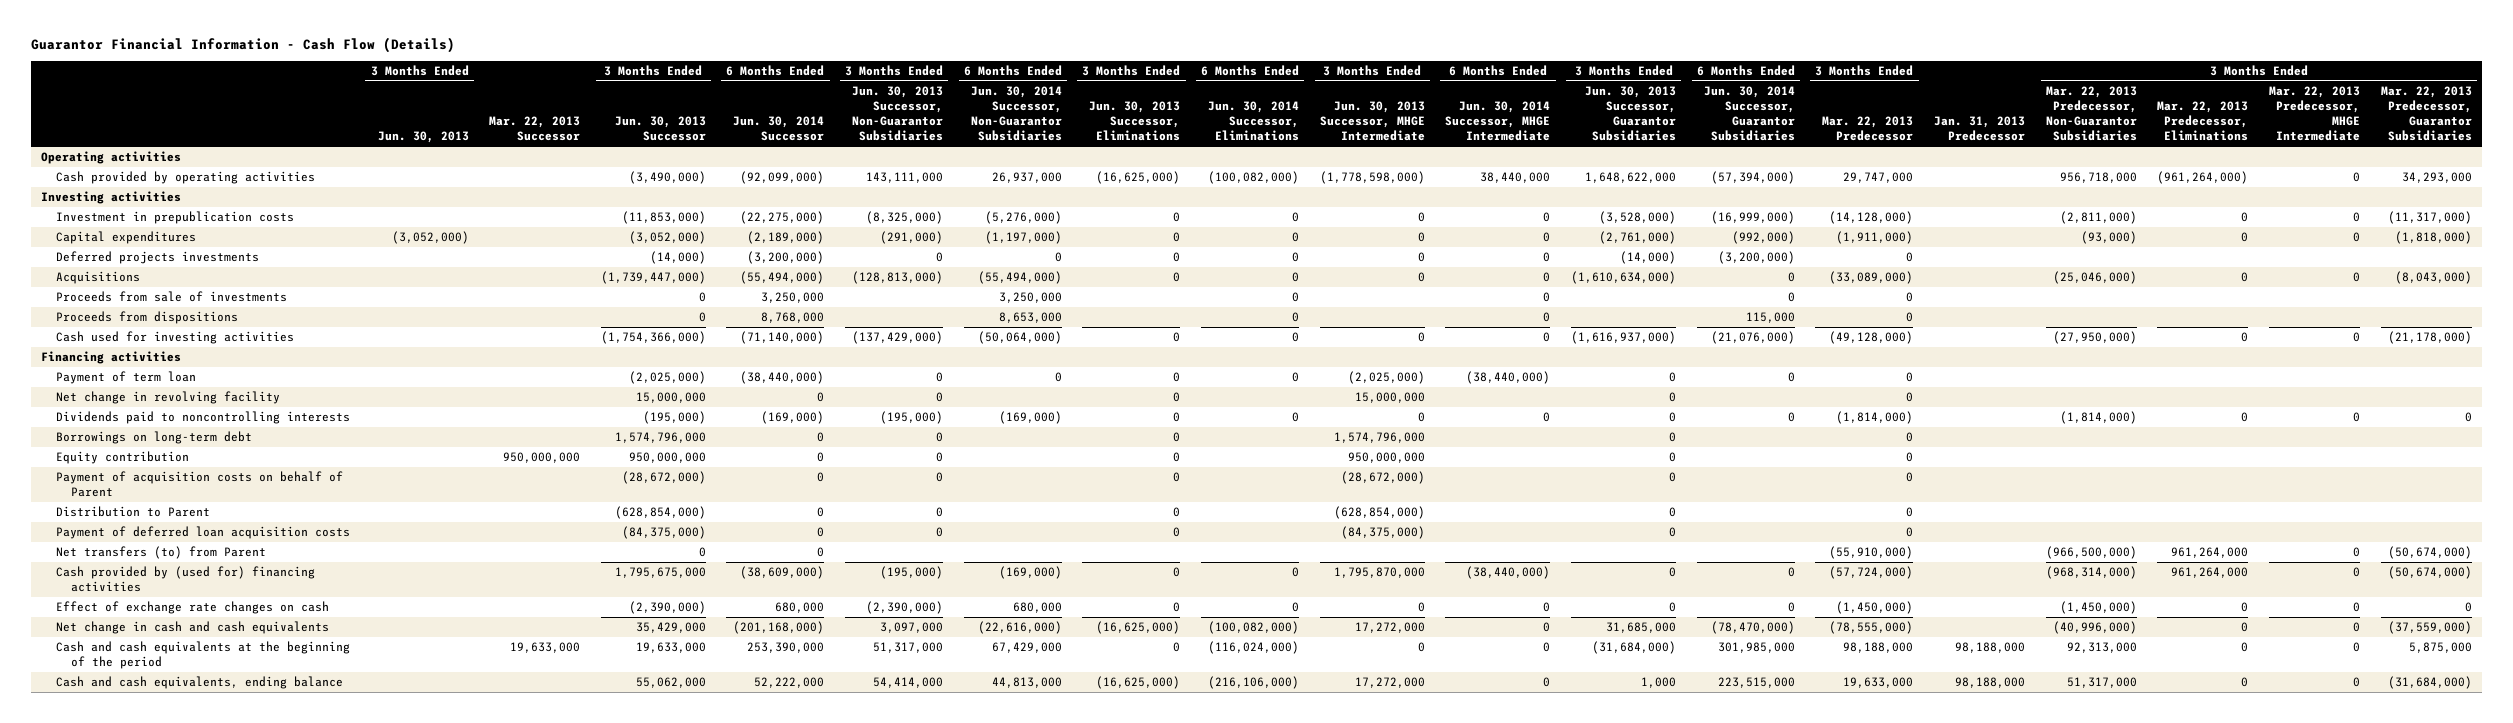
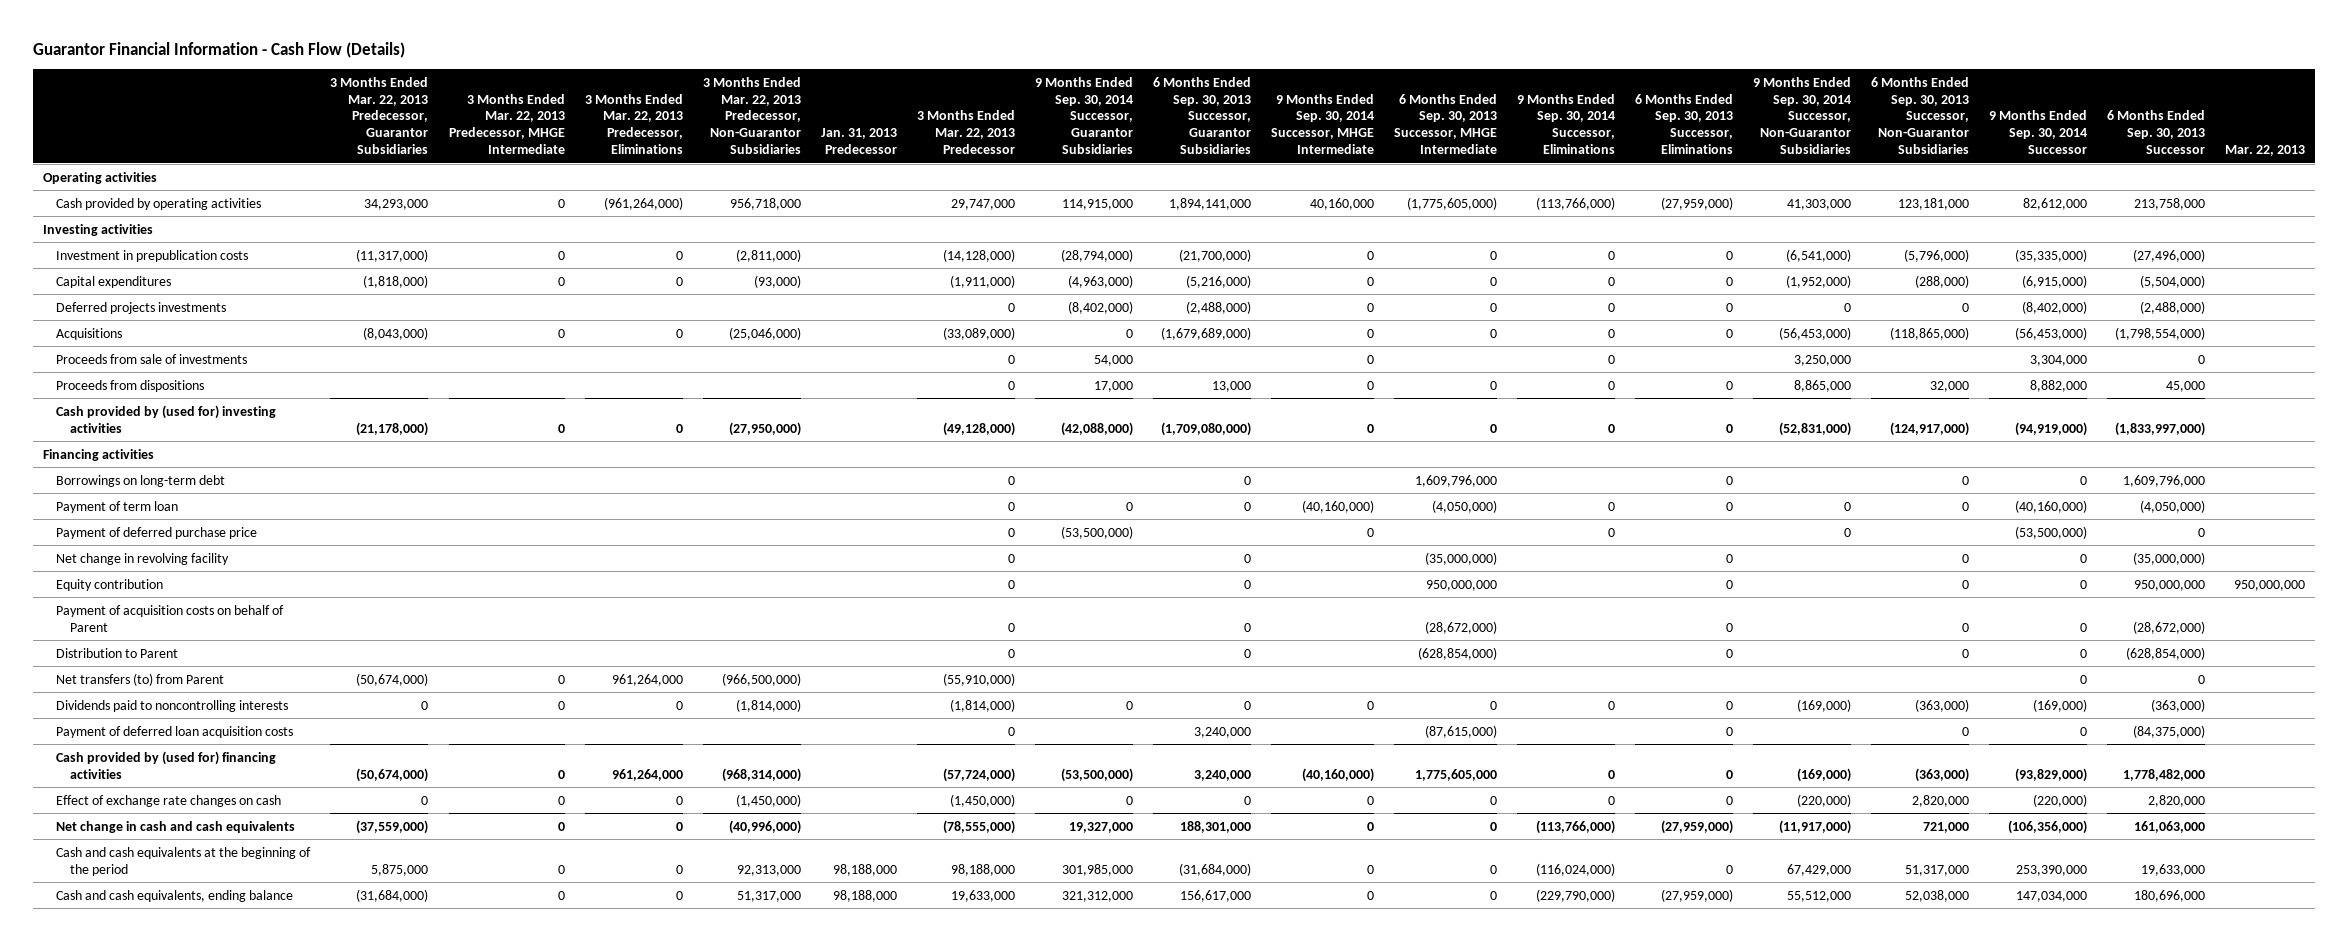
- | 3 Months Ended Jun. 30, 2013 | Mar. 22, 2013 Successor | 3 Months Ended Jun. 30, 2013 Successor | 6 Months Ended Jun. 30, 2014 Successor | 3 Months Ended Jun. 30, 2013 Successor, Non-Guarantor Subsidiaries | 6 Months Ended Jun. 30, 2014 Successor, Non-Guarantor Subsidiaries | 3 Months Ended Jun. 30, 2013 Successor, Eliminations | 6 Months Ended Jun. 30, 2014 Successor, Eliminations | 3 Months Ended Jun. 30, 2013 Successor, MHGE Intermediate | 6 Months Ended Jun. 30, 2014 Successor, MHGE Intermediate | 3 Months Ended Jun. 30, 2013 Successor, Guarantor Subsidiaries | 6 Months Ended Jun. 30, 2014 Successor, Guarantor Subsidiaries | 3 Months Ended Mar. 22, 2013 Predecessor | Jan. 31, 2013 Predecessor | 3 Months Ended Mar. 22, 2013 Predecessor, Non-Guarantor Subsidiaries | 3 Months Ended Mar. 22, 2013 Predecessor, Eliminations | 3 Months Ended Mar. 22, 2013 Predecessor, MHGE Intermediate | 3 Months Ended Mar. 22, 2013 Predecessor, Guarantor Subsidiaries
+ | 3 Months Ended Mar. 22, 2013 Predecessor, Guarantor Subsidiaries | 3 Months Ended Mar. 22, 2013 Predecessor, MHGE Intermediate | 3 Months Ended Mar. 22, 2013 Predecessor, Eliminations | 3 Months Ended Mar. 22, 2013 Predecessor, Non-Guarantor Subsidiaries | Jan. 31, 2013 Predecessor | 3 Months Ended Mar. 22, 2013 Predecessor | 9 Months Ended Sep. 30, 2014 Successor, Guarantor Subsidiaries | 6 Months Ended Sep. 30, 2013 Successor, Guarantor Subsidiaries | 9 Months Ended Sep. 30, 2014 Successor, MHGE Intermediate | 6 Months Ended Sep. 30, 2013 Successor, MHGE Intermediate | 9 Months Ended Sep. 30, 2014 Successor, Eliminations | 6 Months Ended Sep. 30, 2013 Successor, Eliminations | 9 Months Ended Sep. 30, 2014 Successor, Non-Guarantor Subsidiaries | 6 Months Ended Sep. 30, 2013 Successor, Non-Guarantor Subsidiaries | 9 Months Ended Sep. 30, 2014 Successor | 6 Months Ended Sep. 30, 2013 Successor | Mar. 22, 2013
- Cash used for investing activities | | | (1,754,366,000) | (71,140,000) | (137,429,000) | (50,064,000) | 0 | 0 | 0 | 0 | (1,616,937,000) | (21,076,000) | (49,128,000) | | (27,950,000) | 0 | 0 | (21,178,000)
+ Cash provided by (used for) investing activities | (21,178,000) | 0 | 0 | (27,950,000) | | (49,128,000) | (42,088,000) | (1,709,080,000) | 0 | 0 | 0 | 0 | (52,831,000) | (124,917,000) | (94,919,000) | (1,833,997,000) |
moved up: Borrowings on long-term debt | | | | | | 0 | | 0 | | 1,609,796,000 | | 0 | | 0 | 0 | 1,609,796,000 |
+ Payment of deferred purchase price | | | | | | 0 | (53,500,000) | | 0 | | 0 | | 0 | | (53,500,000) | 0 |
moved down: Dividends paid to noncontrolling interests | 0 | 0 | 0 | (1,814,000) | | (1,814,000) | 0 | 0 | 0 | 0 | 0 | 0 | (169,000) | (363,000) | (169,000) | (363,000) |
moved down: Payment of deferred loan acquisition costs | | | | | | 0 | | 3,240,000 | | (87,615,000) | | 0 | | 0 | 0 | (84,375,000) |

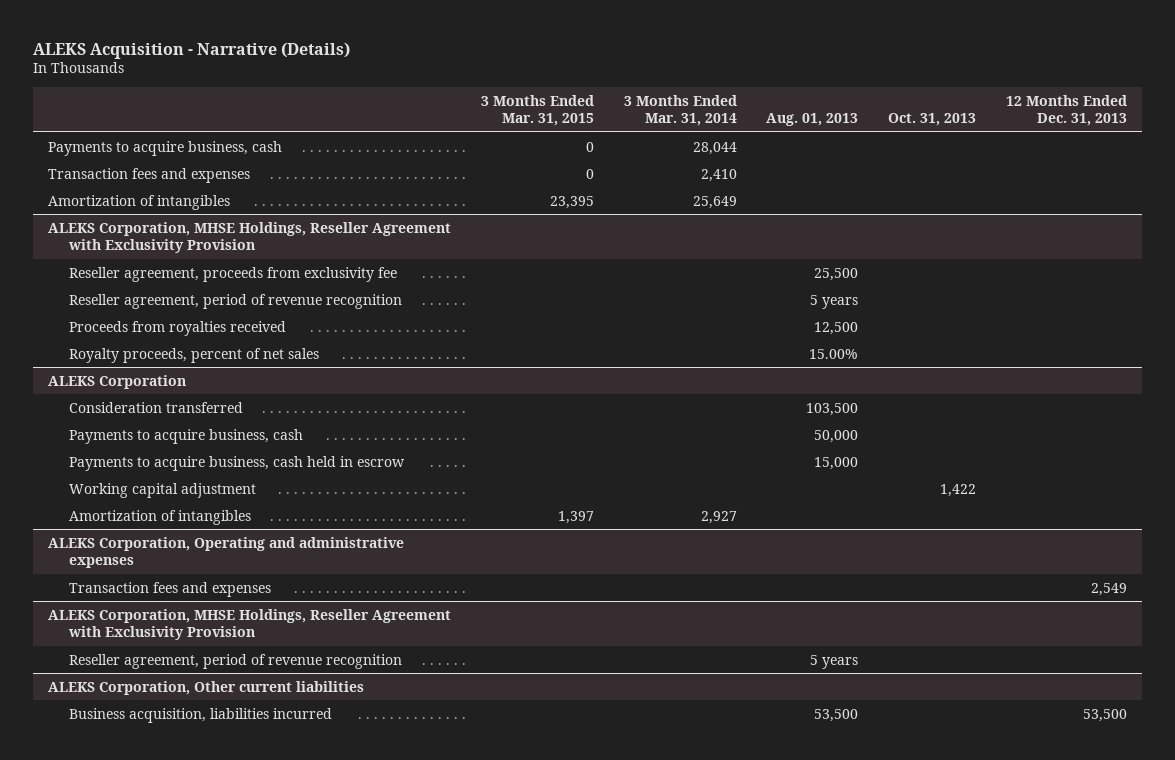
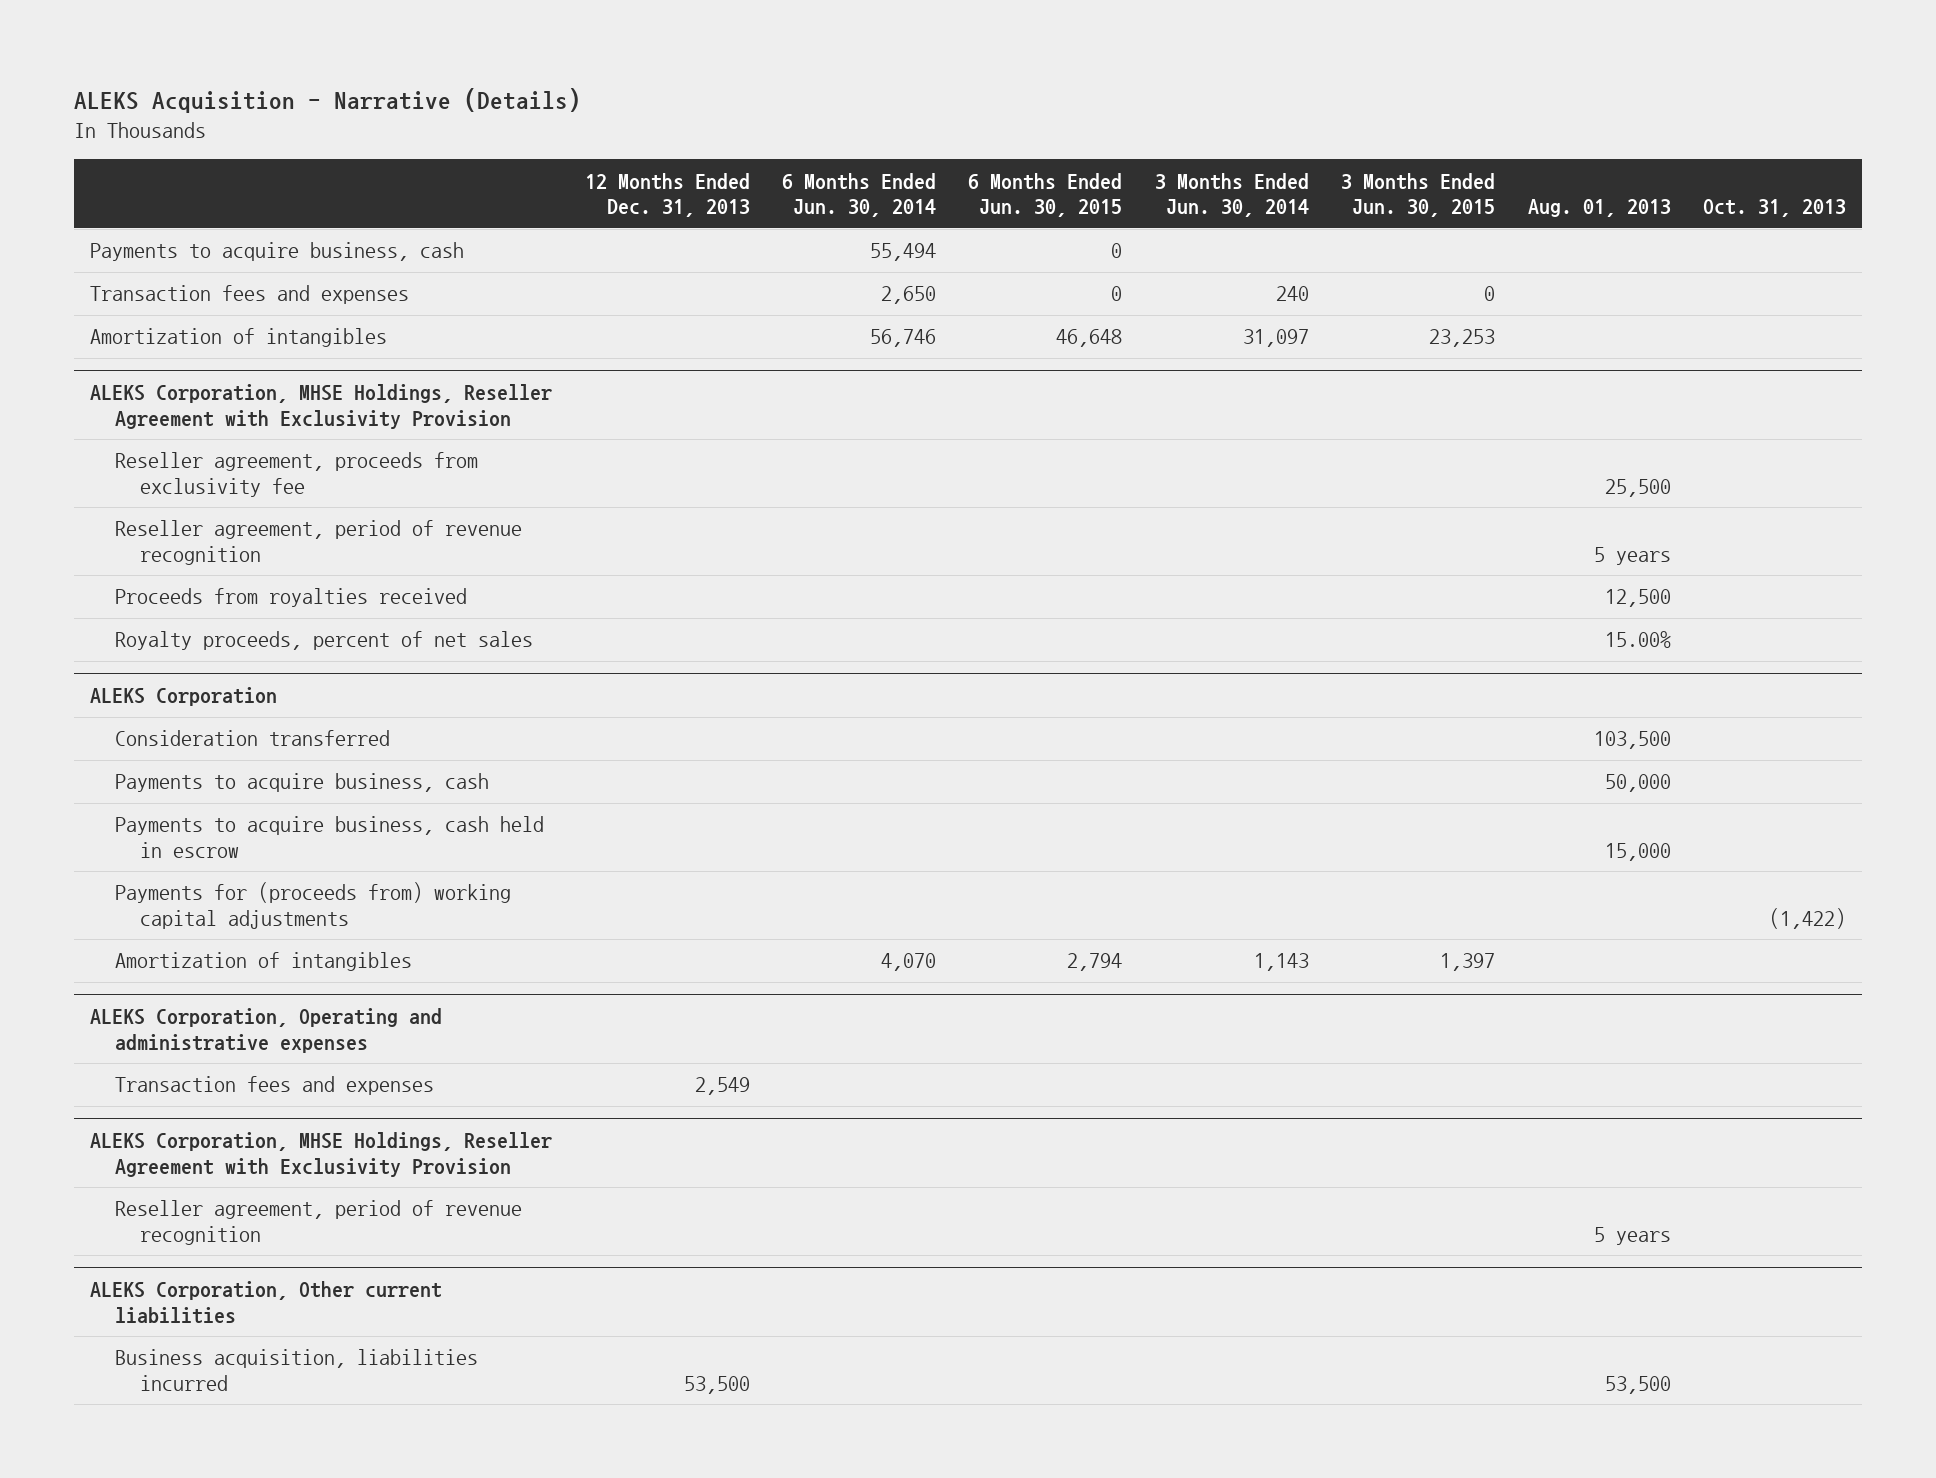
- | 3 Months Ended Mar. 31, 2015 | 3 Months Ended Mar. 31, 2014 | Aug. 01, 2013 | Oct. 31, 2013 | 12 Months Ended Dec. 31, 2013
+ | 12 Months Ended Dec. 31, 2013 | 6 Months Ended Jun. 30, 2014 | 6 Months Ended Jun. 30, 2015 | 3 Months Ended Jun. 30, 2014 | 3 Months Ended Jun. 30, 2015 | Aug. 01, 2013 | Oct. 31, 2013
@ ALEKS Corporation
- Working capital adjustment | | | | 1,422 |
+ Payments for (proceeds from) working capital adjustments | | | | | | | (1,422)

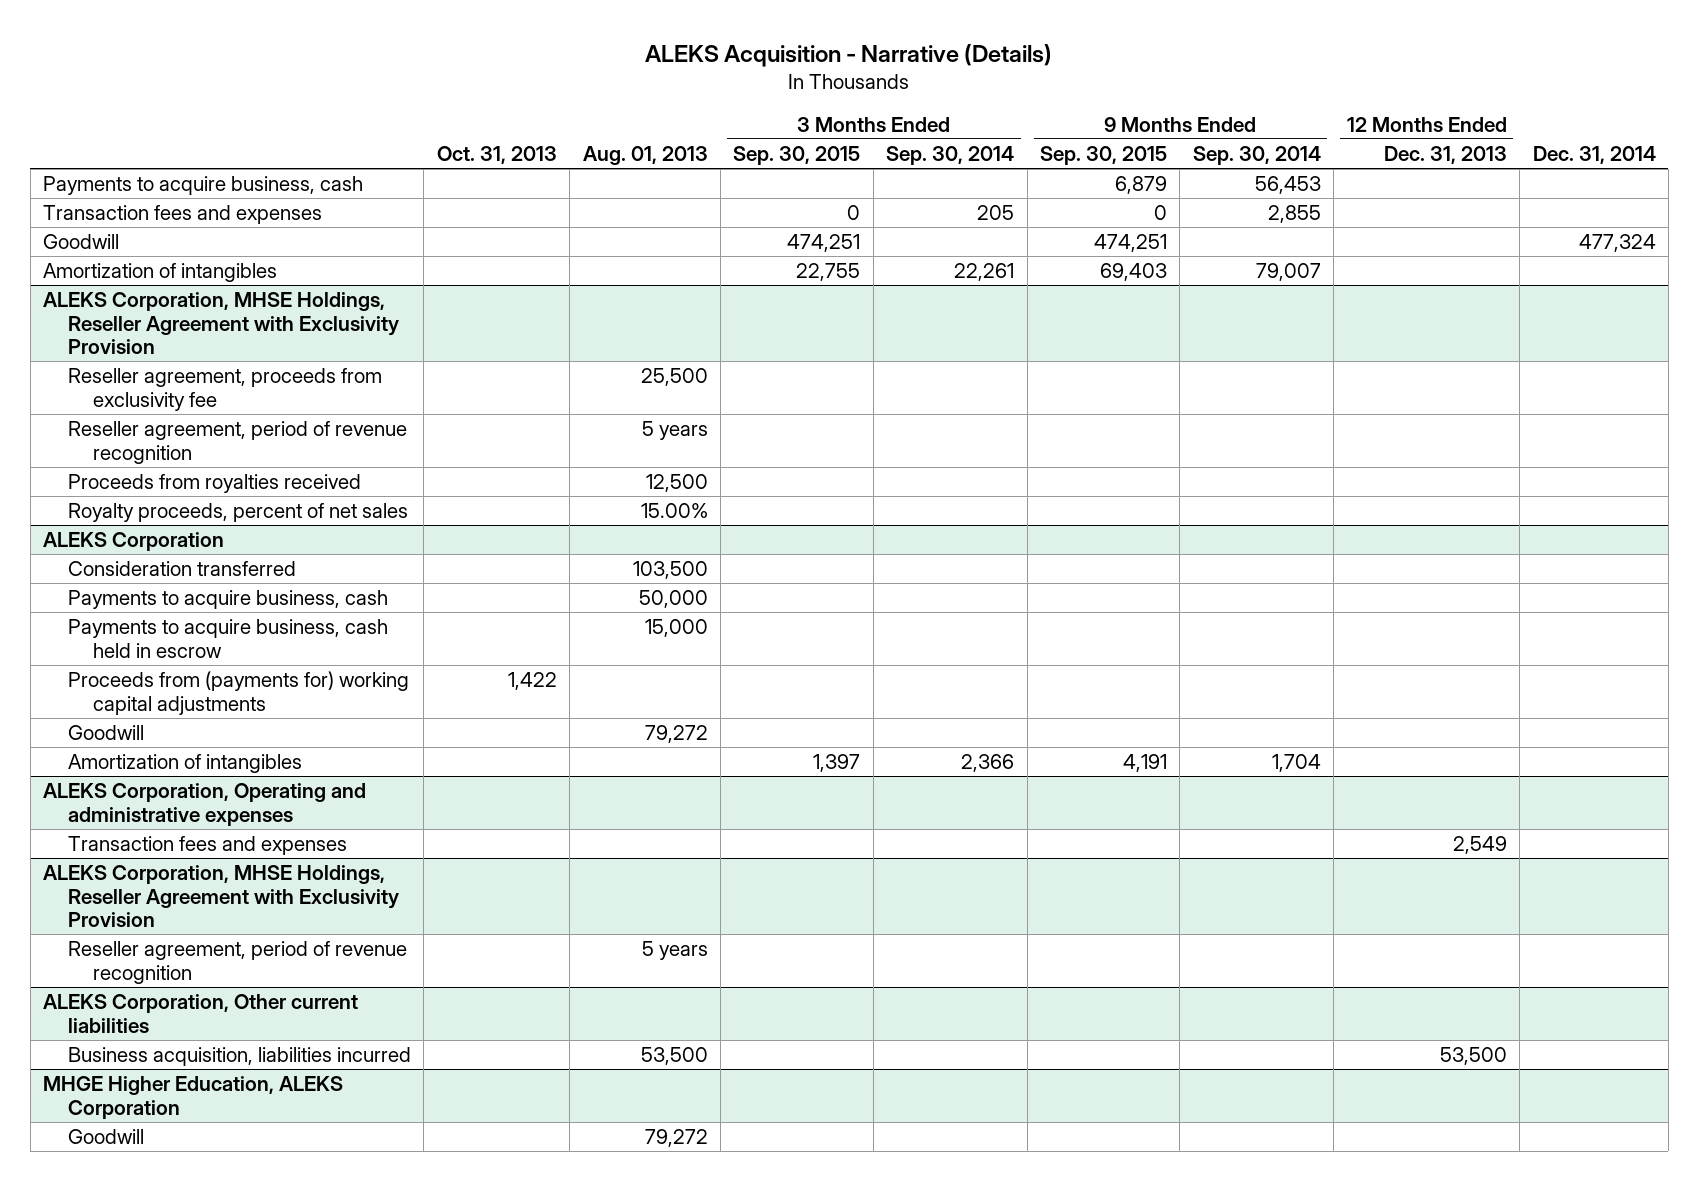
- | 12 Months Ended Dec. 31, 2013 | 6 Months Ended Jun. 30, 2014 | 6 Months Ended Jun. 30, 2015 | 3 Months Ended Jun. 30, 2014 | 3 Months Ended Jun. 30, 2015 | Aug. 01, 2013 | Oct. 31, 2013
+ | Oct. 31, 2013 | Aug. 01, 2013 | 3 Months Ended Sep. 30, 2015 | 3 Months Ended Sep. 30, 2014 | 9 Months Ended Sep. 30, 2015 | 9 Months Ended Sep. 30, 2014 | 12 Months Ended Dec. 31, 2013 | Dec. 31, 2014
+ Goodwill | | | 474,251 | | 474,251 | | | 477,324
@ ALEKS Corporation
- Payments for (proceeds from) working capital adjustments | | | | | | | (1,422)
+ Proceeds from (payments for) working capital adjustments | 1,422 | | | | | | |
+ Goodwill | | 79,272 | | | | | |
+ MHGE Higher Education, ALEKS Corporation
+ Goodwill | | 79,272 | | | | | |

